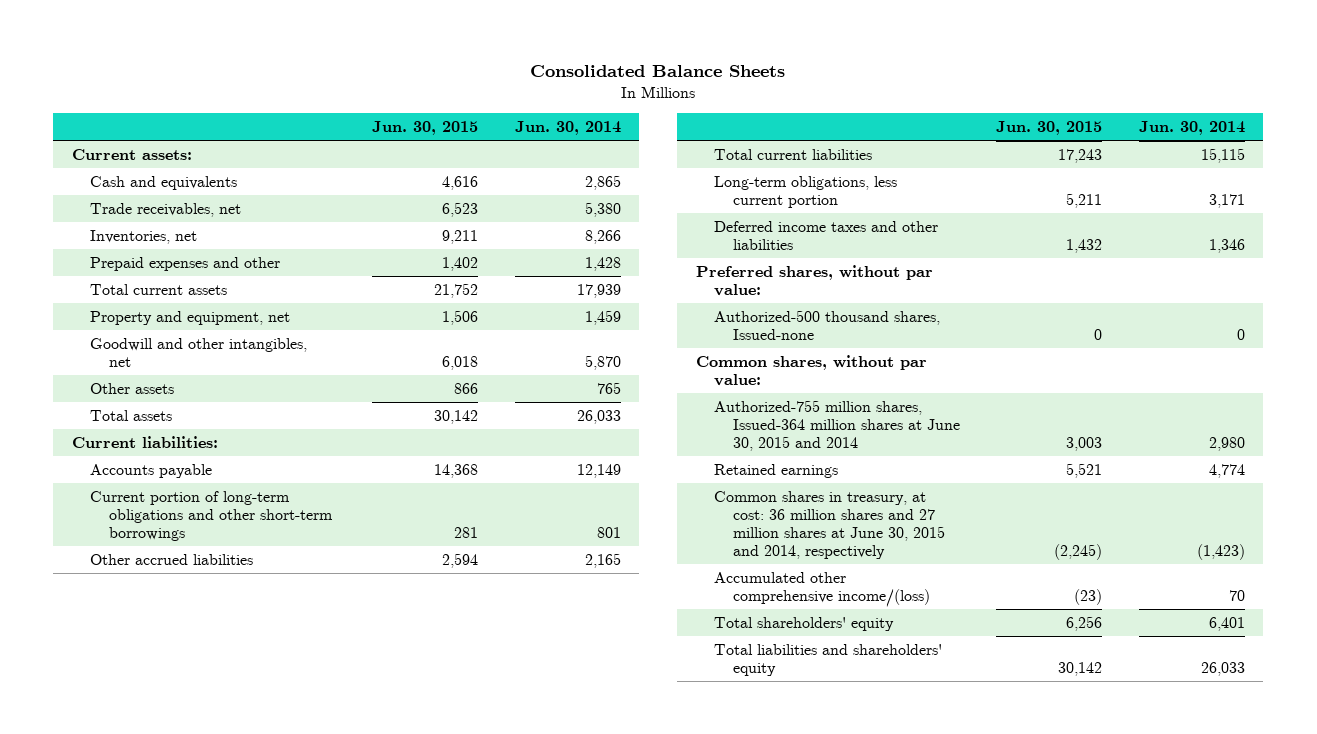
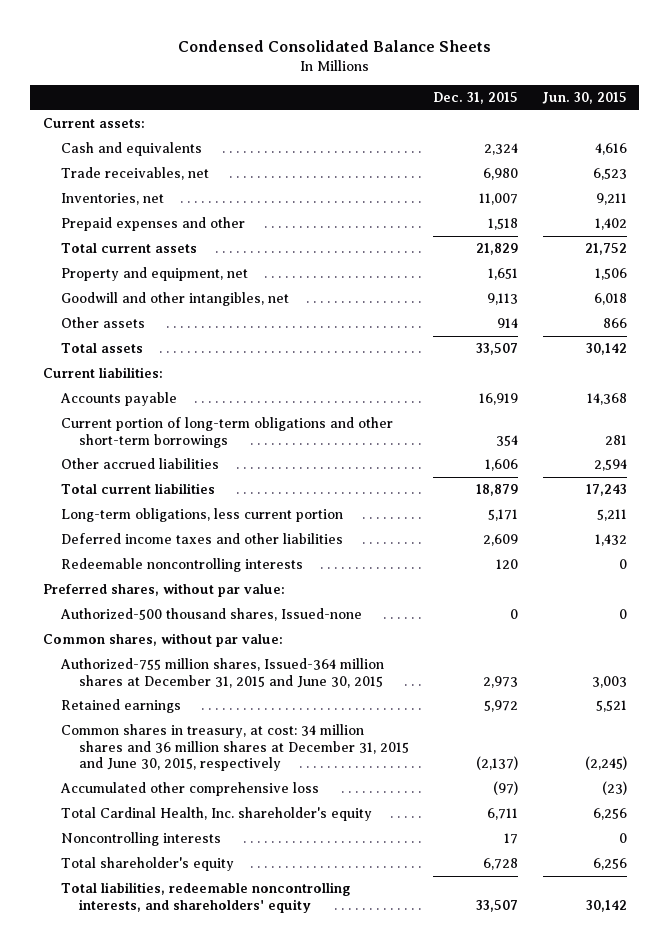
- Consolidated Balance Sheets
+ Condensed Consolidated Balance Sheets
- | Jun. 30, 2015 | Jun. 30, 2014
+ | Dec. 31, 2015 | Jun. 30, 2015
+ Redeemable noncontrolling interests | 120 | 0
- Authorized-755 million shares, Issued-364 million shares at June 30, 2015 and 2014 | 3,003 | 2,980
+ Authorized-755 million shares, Issued-364 million shares at December 31, 2015 and June 30, 2015 | 2,973 | 3,003
- Common shares in treasury, at cost: 36 million shares and 27 million shares at June 30, 2015 and 2014, respectively | (2,245) | (1,423)
- Accumulated other comprehensive income/(loss) | (23) | 70
- Total shareholders' equity | 6,256 | 6,401
- Total liabilities and shareholders' equity | 30,142 | 26,033
+ Common shares in treasury, at cost: 34 million shares and 36 million shares at December 31, 2015 and June 30, 2015, respectively | (2,137) | (2,245)
+ Accumulated other comprehensive loss | (97) | (23)
+ Total Cardinal Health, Inc. shareholder's equity | 6,711 | 6,256
+ Noncontrolling interests | 17 | 0
+ Total shareholder's equity | 6,728 | 6,256
+ Total liabilities, redeemable noncontrolling interests, and shareholders' equity | 33,507 | 30,142

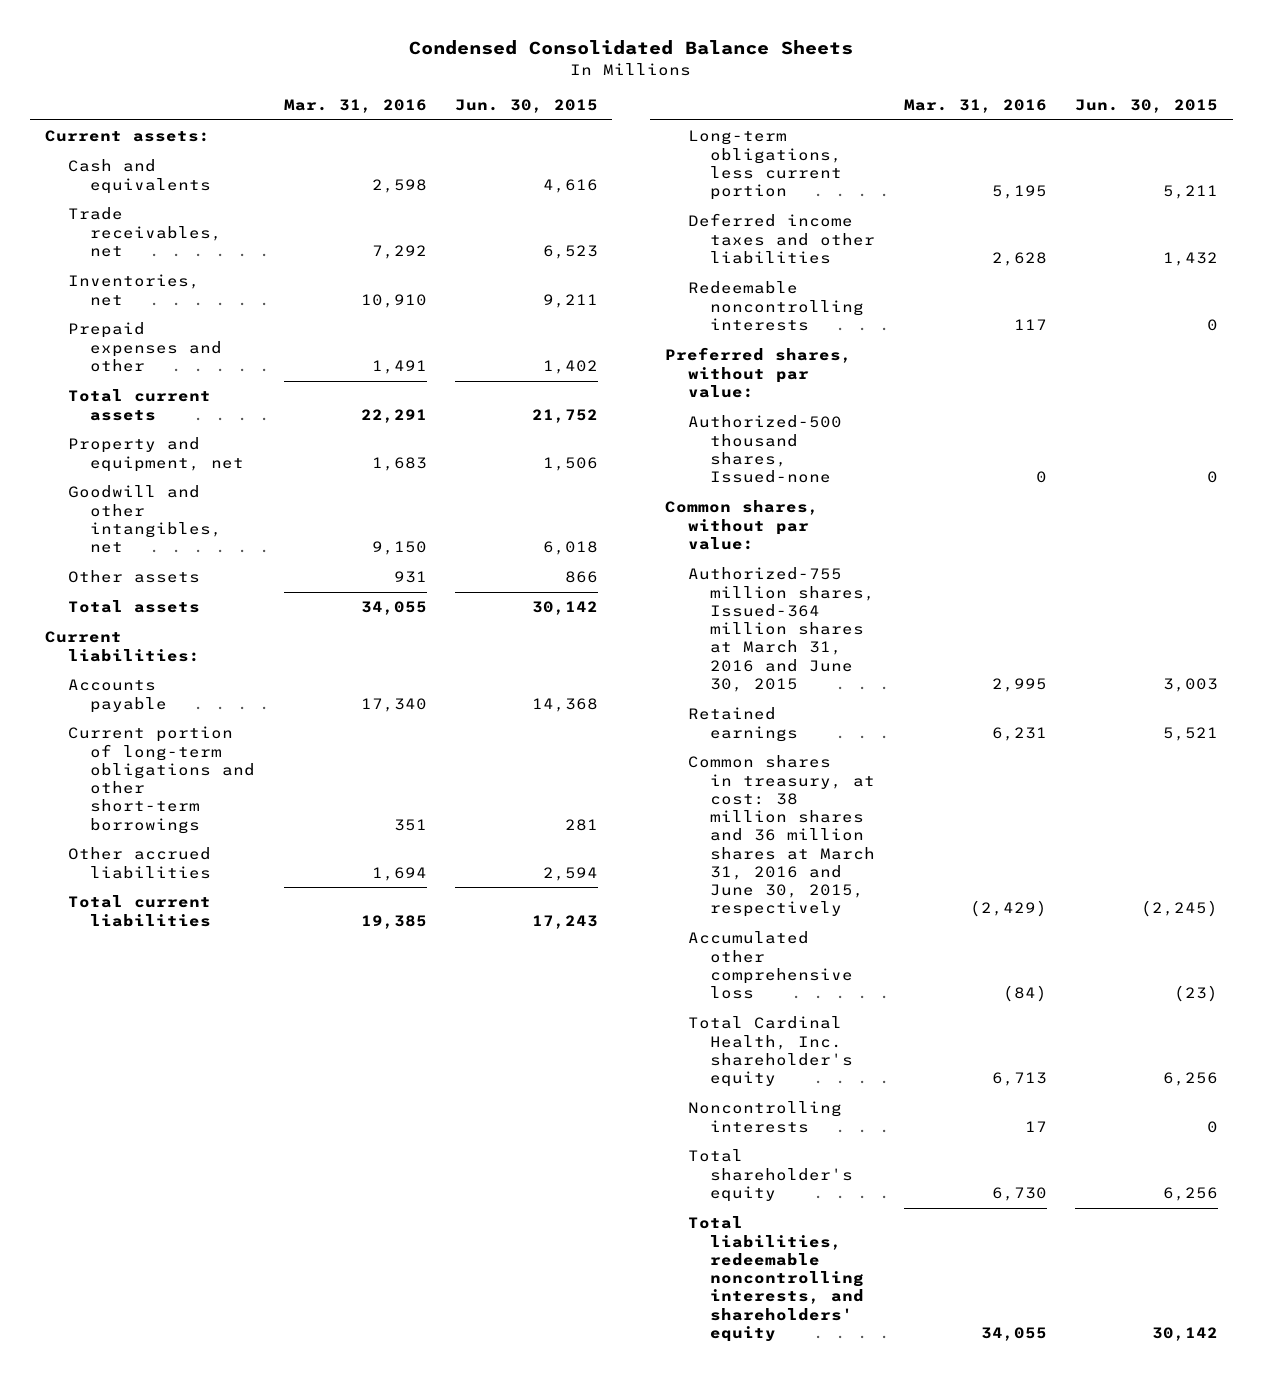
- | Dec. 31, 2015 | Jun. 30, 2015
+ | Mar. 31, 2016 | Jun. 30, 2015
- Authorized-755 million shares, Issued-364 million shares at December 31, 2015 and June 30, 2015 | 2,973 | 3,003
+ Authorized-755 million shares, Issued-364 million shares at March 31, 2016 and June 30, 2015 | 2,995 | 3,003
- Common shares in treasury, at cost: 34 million shares and 36 million shares at December 31, 2015 and June 30, 2015, respectively | (2,137) | (2,245)
+ Common shares in treasury, at cost: 38 million shares and 36 million shares at March 31, 2016 and June 30, 2015, respectively | (2,429) | (2,245)

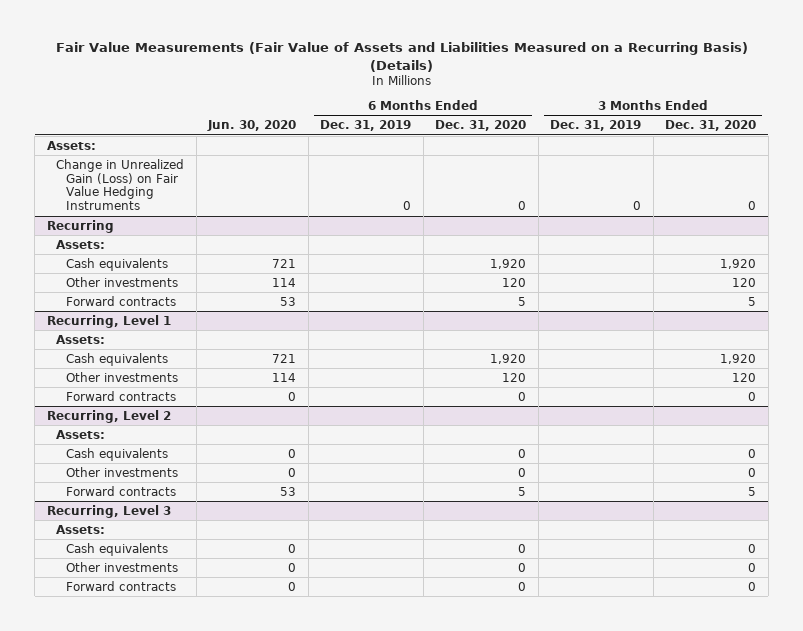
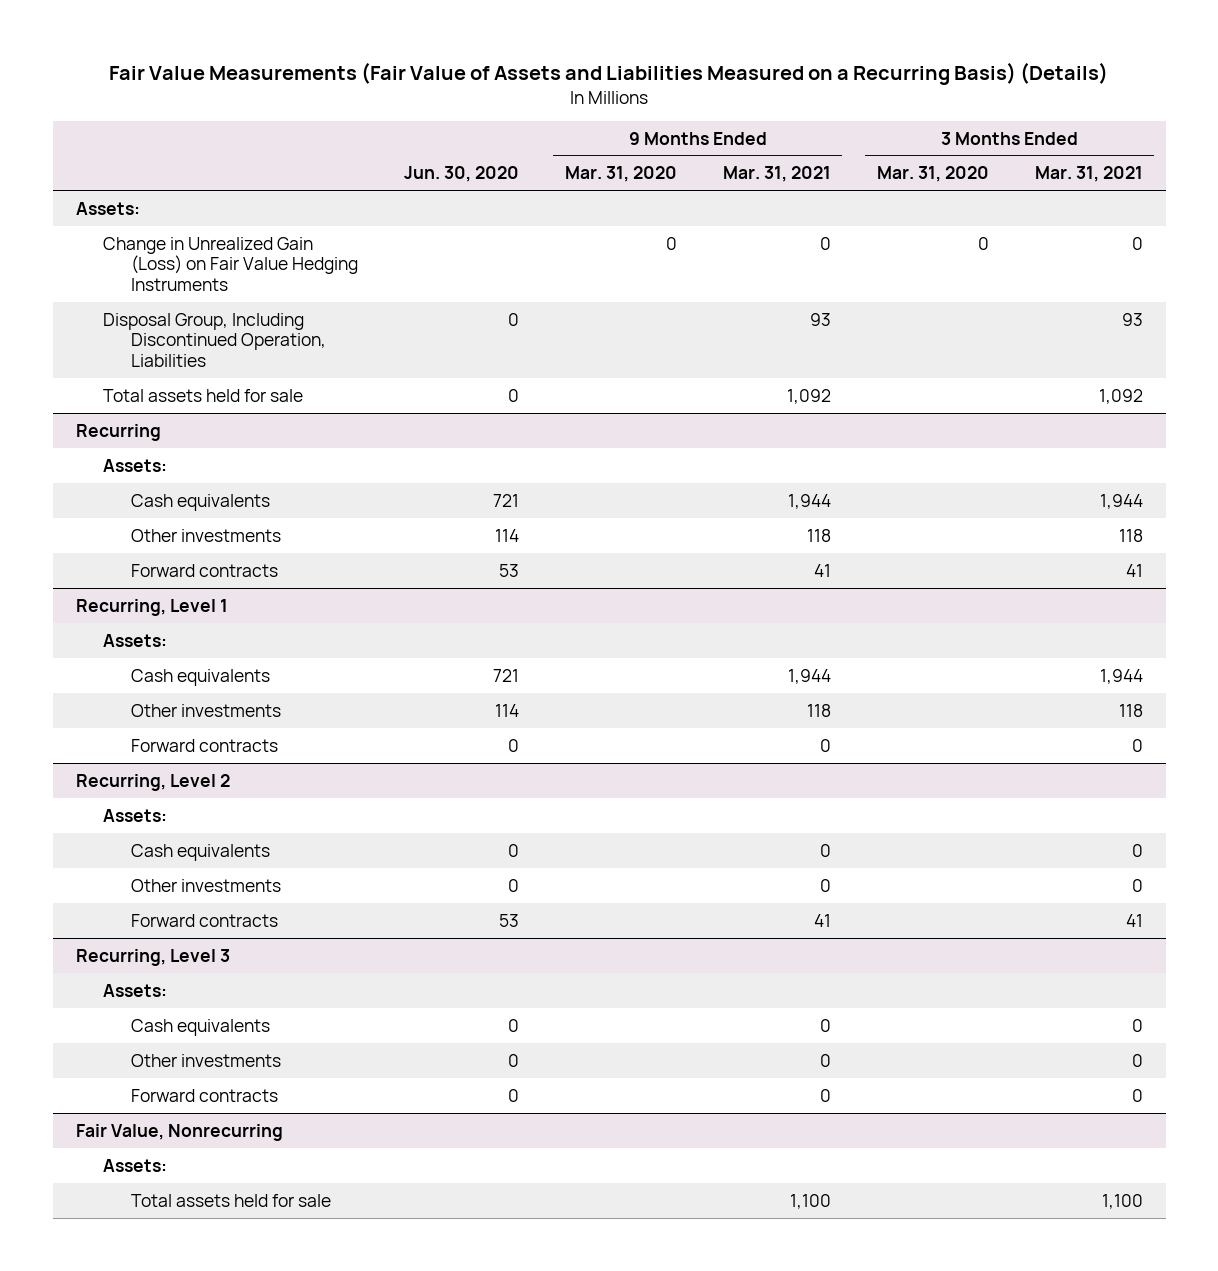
- | Jun. 30, 2020 | 6 Months Ended Dec. 31, 2019 | 6 Months Ended Dec. 31, 2020 | 3 Months Ended Dec. 31, 2019 | 3 Months Ended Dec. 31, 2020
+ | Jun. 30, 2020 | 9 Months Ended Mar. 31, 2020 | 9 Months Ended Mar. 31, 2021 | 3 Months Ended Mar. 31, 2020 | 3 Months Ended Mar. 31, 2021
+ Disposal Group, Including Discontinued Operation, Liabilities | 0 | | 93 | | 93
+ Total assets held for sale | 0 | | 1,092 | | 1,092
+ Fair Value, Nonrecurring
+ Assets:
+ Total assets held for sale | | | 1,100 | | 1,100

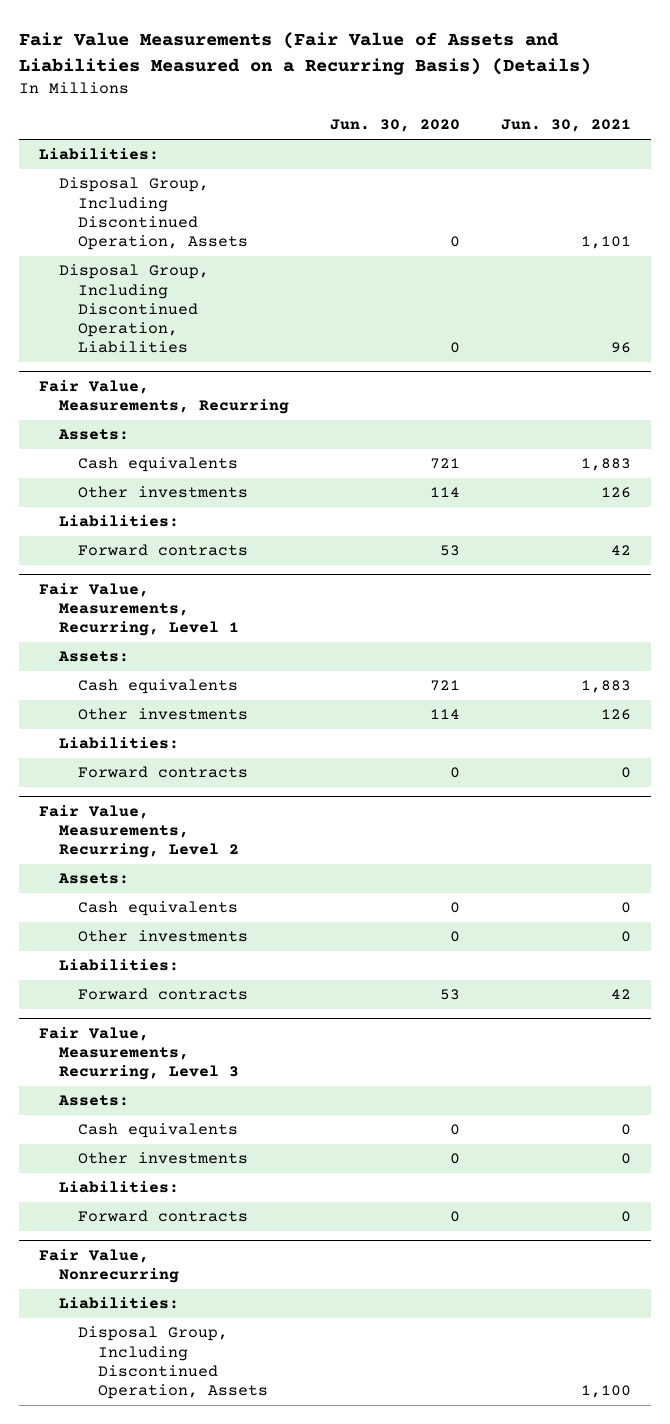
- | Jun. 30, 2020 | 9 Months Ended Mar. 31, 2020 | 9 Months Ended Mar. 31, 2021 | 3 Months Ended Mar. 31, 2020 | 3 Months Ended Mar. 31, 2021
+ | Jun. 30, 2020 | Jun. 30, 2021
- Assets:
- Change in Unrealized Gain (Loss) on Fair Value Hedging Instruments | | 0 | 0 | 0 | 0
+ Liabilities:
+ Disposal Group, Including Discontinued Operation, Assets | 0 | 1,101
- Total assets held for sale | 0 | | 1,092 | | 1,092
- Recurring
+ Fair Value, Measurements, Recurring
+ Liabilities:
- Recurring, Level 1
+ Fair Value, Measurements, Recurring, Level 1
+ Liabilities:
- Recurring, Level 2
+ Fair Value, Measurements, Recurring, Level 2
+ Liabilities:
- Recurring, Level 3
+ Fair Value, Measurements, Recurring, Level 3
+ Liabilities:
@ Fair Value, Nonrecurring
- Assets:
- Total assets held for sale | | | 1,100 | | 1,100
+ Liabilities:
+ Disposal Group, Including Discontinued Operation, Assets | | 1,100

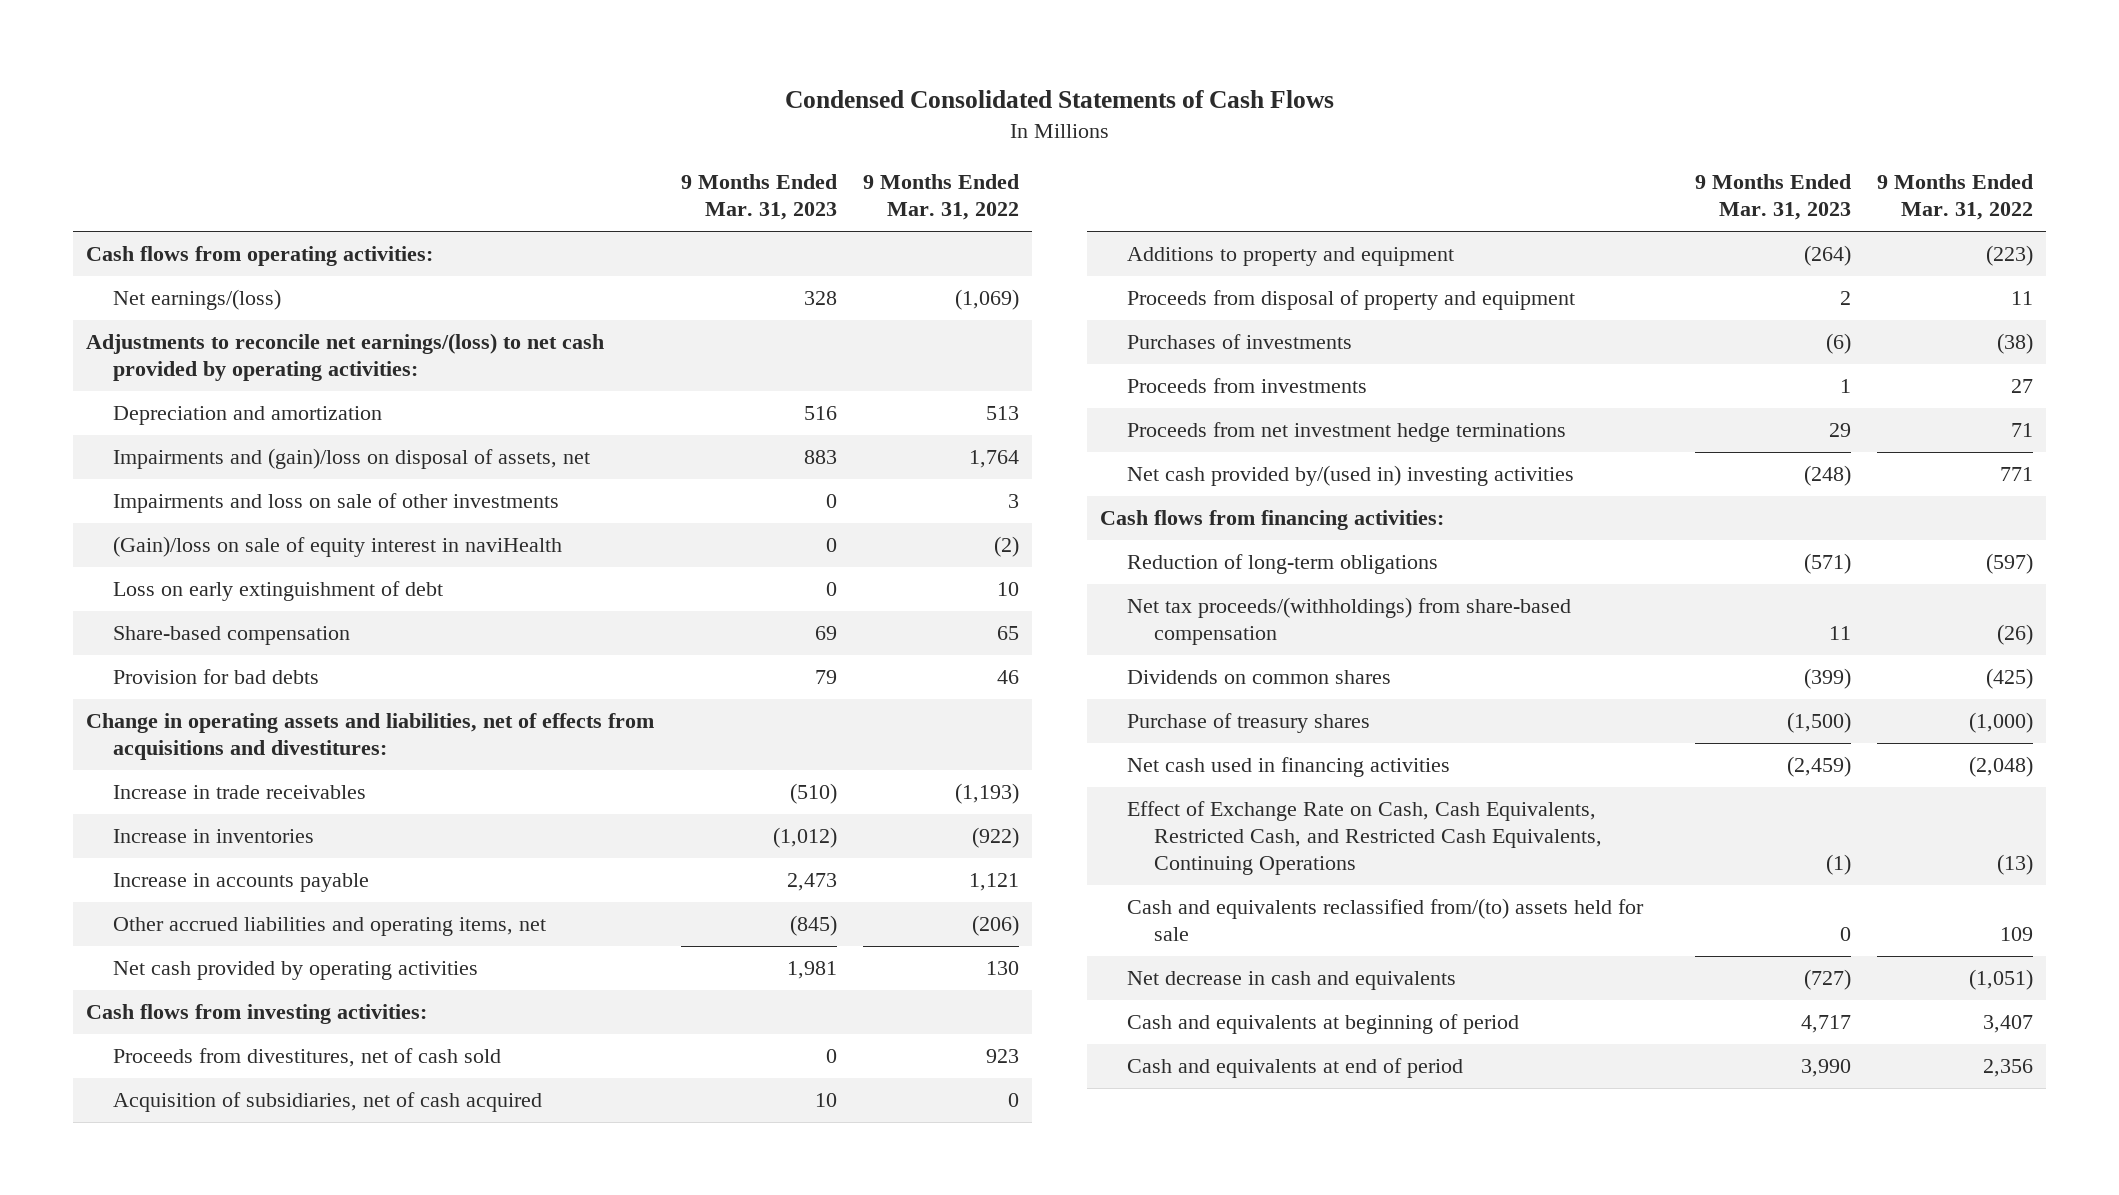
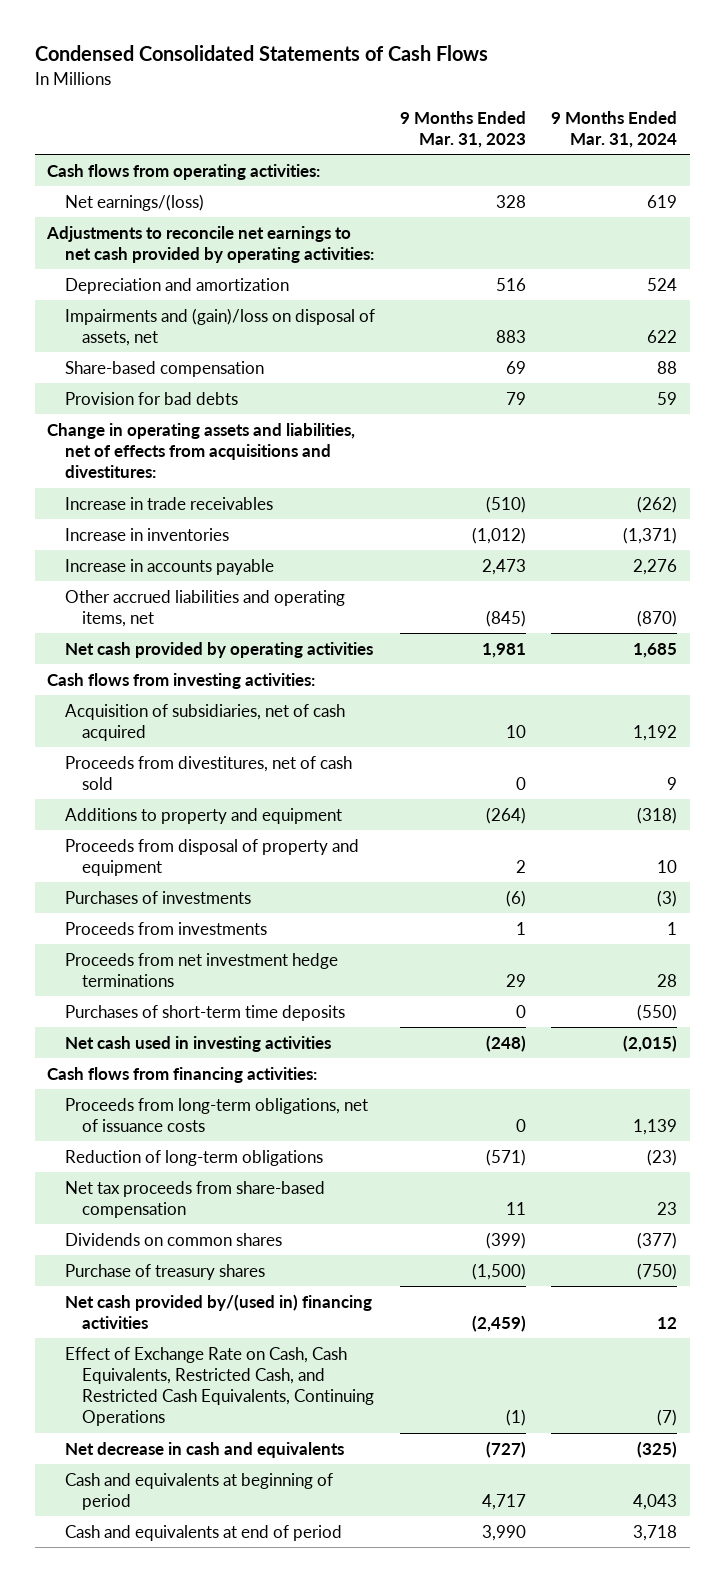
- | 9 Months Ended Mar. 31, 2023 | 9 Months Ended Mar. 31, 2022
+ | 9 Months Ended Mar. 31, 2023 | 9 Months Ended Mar. 31, 2024
- Adjustments to reconcile net earnings/(loss) to net cash provided by operating activities:
+ Adjustments to reconcile net earnings to net cash provided by operating activities:
- Impairments and loss on sale of other investments | 0 | 3
- (Gain)/loss on sale of equity interest in naviHealth | 0 | (2)
- Loss on early extinguishment of debt | 0 | 10
moved down: Proceeds from divestitures, net of cash sold | 0 | 9
- Net cash provided by/(used in) investing activities | (248) | 771
+ Purchases of short-term time deposits | 0 | (550)
+ Net cash used in investing activities | (248) | (2,015)
+ Proceeds from long-term obligations, net of issuance costs | 0 | 1,139
- Net tax proceeds/(withholdings) from share-based compensation | 11 | (26)
+ Net tax proceeds from share-based compensation | 11 | 23
- Net cash used in financing activities | (2,459) | (2,048)
+ Net cash provided by/(used in) financing activities | (2,459) | 12
- Cash and equivalents reclassified from/(to) assets held for sale | 0 | 109

